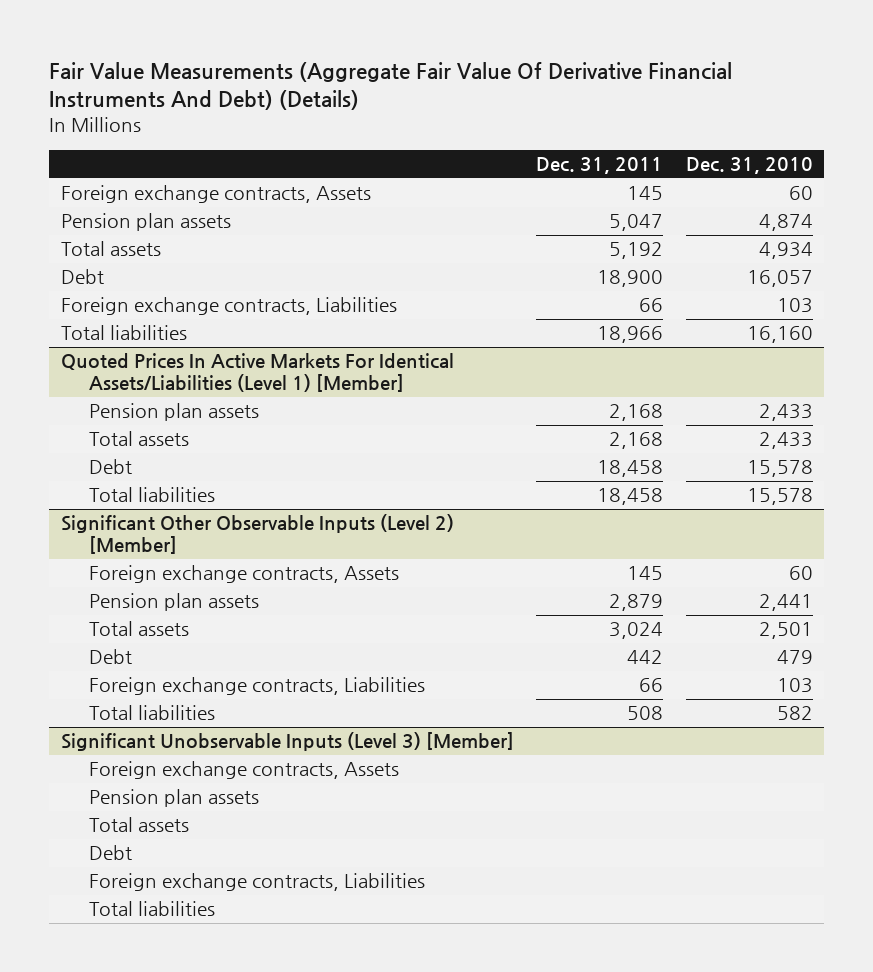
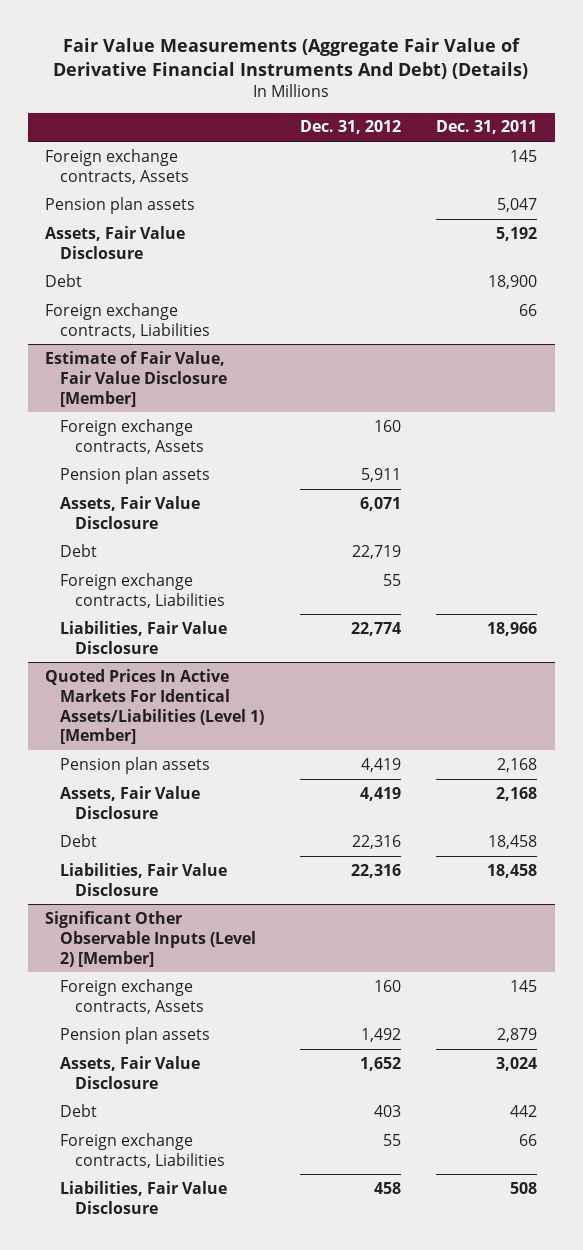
- Fair Value Measurements (Aggregate Fair Value Of Derivative Financial Instruments And Debt) (Details)
+ Fair Value Measurements (Aggregate Fair Value of Derivative Financial Instruments And Debt) (Details)
- | Dec. 31, 2011 | Dec. 31, 2010
+ | Dec. 31, 2012 | Dec. 31, 2011
- Total assets | 5,192 | 4,934
+ Assets, Fair Value Disclosure | | 5,192
- Total liabilities | 18,966 | 16,160
+ Estimate of Fair Value, Fair Value Disclosure [Member]
+ Foreign exchange contracts, Assets | 160 |
+ Pension plan assets | 5,911 |
+ Assets, Fair Value Disclosure | 6,071 |
+ Debt | 22,719 |
+ Foreign exchange contracts, Liabilities | 55 |
+ Liabilities, Fair Value Disclosure | 22,774 | 18,966
@ Quoted Prices In Active Markets For Identical Assets/Liabilities (Level 1) [Member]
- Total assets | 2,168 | 2,433
+ Assets, Fair Value Disclosure | 4,419 | 2,168
- Total liabilities | 18,458 | 15,578
+ Liabilities, Fair Value Disclosure | 22,316 | 18,458
@ Significant Other Observable Inputs (Level 2) [Member]
- Total assets | 3,024 | 2,501
+ Assets, Fair Value Disclosure | 1,652 | 3,024
- Total liabilities | 508 | 582
- Significant Unobservable Inputs (Level 3) [Member]
- Foreign exchange contracts, Assets
- Pension plan assets
- Total assets
- Debt
- Foreign exchange contracts, Liabilities
- Total liabilities
@ Significant Other Observable Inputs (Level 2) [Member]
+ Liabilities, Fair Value Disclosure | 458 | 508

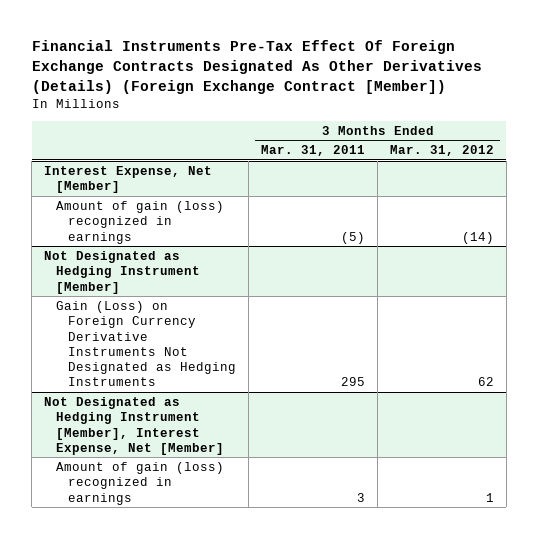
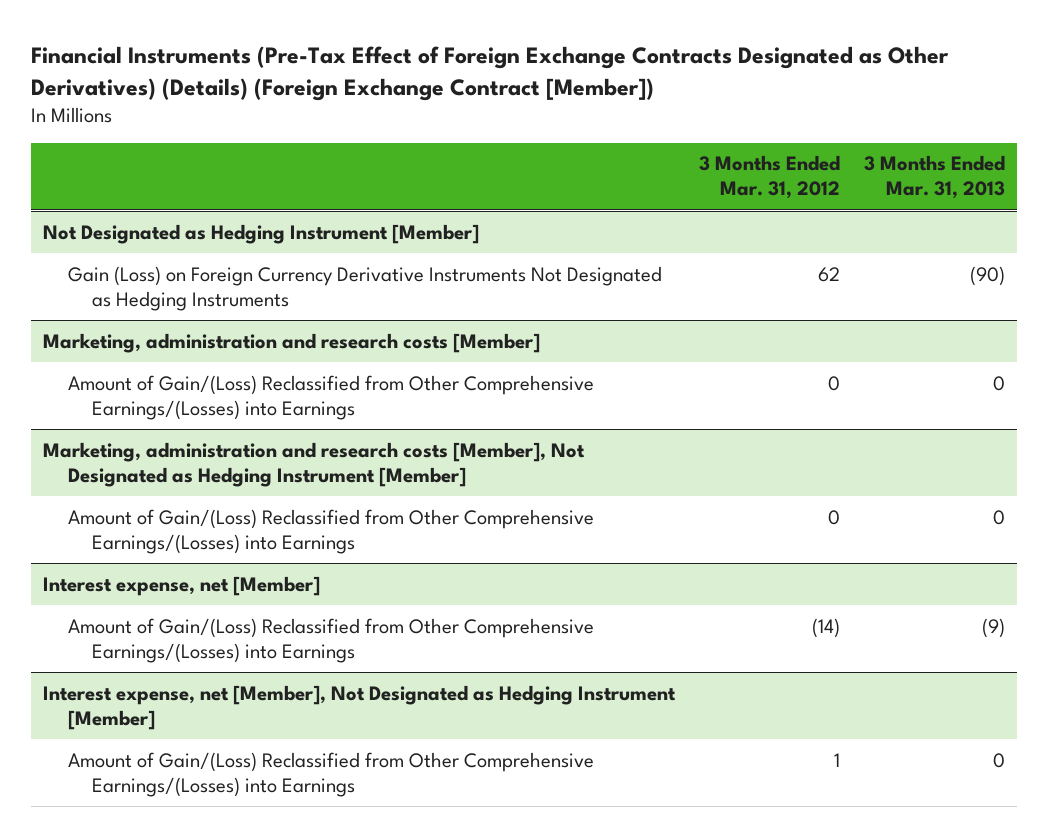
- Financial Instruments Pre-Tax Effect Of Foreign Exchange Contracts Designated As Other Derivatives (Details) (Foreign Exchange Contract [Member])
+ Financial Instruments (Pre-Tax Effect of Foreign Exchange Contracts Designated as Other Derivatives) (Details) (Foreign Exchange Contract [Member])
- | 3 Months Ended Mar. 31, 2011 | 3 Months Ended Mar. 31, 2012
+ | 3 Months Ended Mar. 31, 2012 | 3 Months Ended Mar. 31, 2013
- Interest Expense, Net [Member]
- Amount of gain (loss) recognized in earnings | (5) | (14)
- Not Designated as Hedging Instrument [Member], Interest Expense, Net [Member]
- Amount of gain (loss) recognized in earnings | 3 | 1
+ Marketing, administration and research costs [Member]
+ Amount of Gain/(Loss) Reclassified from Other Comprehensive Earnings/(Losses) into Earnings | 0 | 0
+ Marketing, administration and research costs [Member], Not Designated as Hedging Instrument [Member]
+ Amount of Gain/(Loss) Reclassified from Other Comprehensive Earnings/(Losses) into Earnings | 0 | 0
+ Interest expense, net [Member]
+ Amount of Gain/(Loss) Reclassified from Other Comprehensive Earnings/(Losses) into Earnings | (14) | (9)
+ Interest expense, net [Member], Not Designated as Hedging Instrument [Member]
+ Amount of Gain/(Loss) Reclassified from Other Comprehensive Earnings/(Losses) into Earnings | 1 | 0

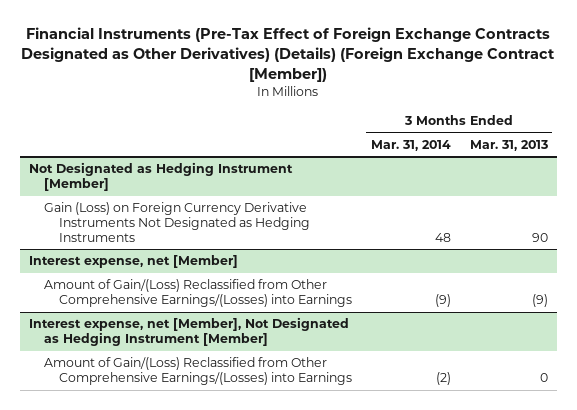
- | 3 Months Ended Mar. 31, 2012 | 3 Months Ended Mar. 31, 2013
+ | 3 Months Ended Mar. 31, 2014 | 3 Months Ended Mar. 31, 2013
@ Not Designated as Hedging Instrument [Member]
- Gain (Loss) on Foreign Currency Derivative Instruments Not Designated as Hedging Instruments | 62 | (90)
- Marketing, administration and research costs [Member]
- Amount of Gain/(Loss) Reclassified from Other Comprehensive Earnings/(Losses) into Earnings | 0 | 0
- Marketing, administration and research costs [Member], Not Designated as Hedging Instrument [Member]
- Amount of Gain/(Loss) Reclassified from Other Comprehensive Earnings/(Losses) into Earnings | 0 | 0
@ Not Designated as Hedging Instrument [Member]
+ Gain (Loss) on Foreign Currency Derivative Instruments Not Designated as Hedging Instruments | 48 | 90

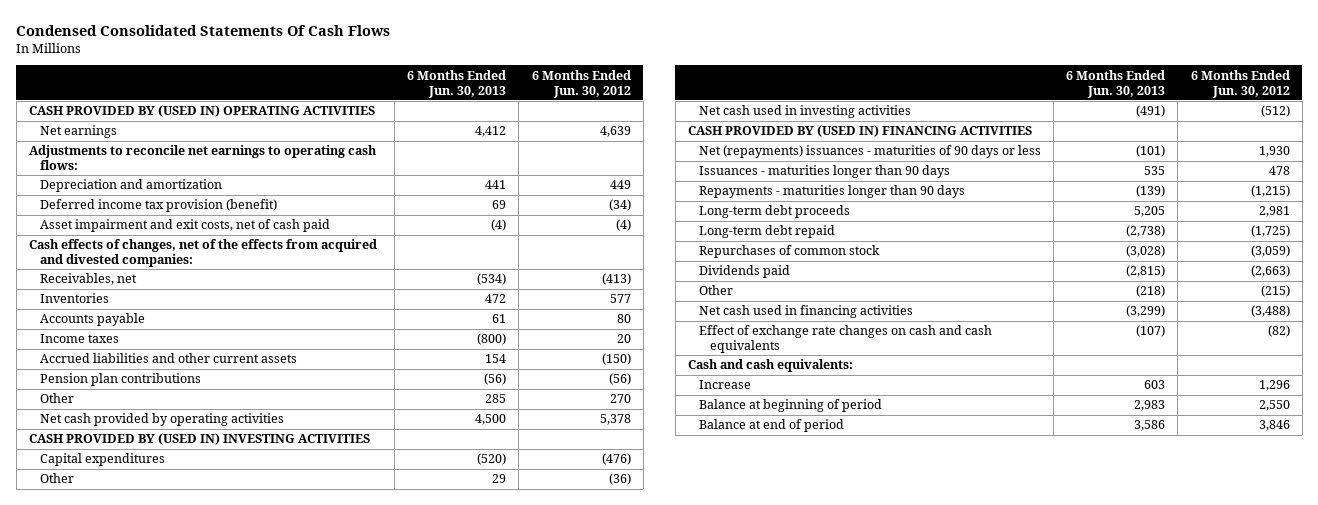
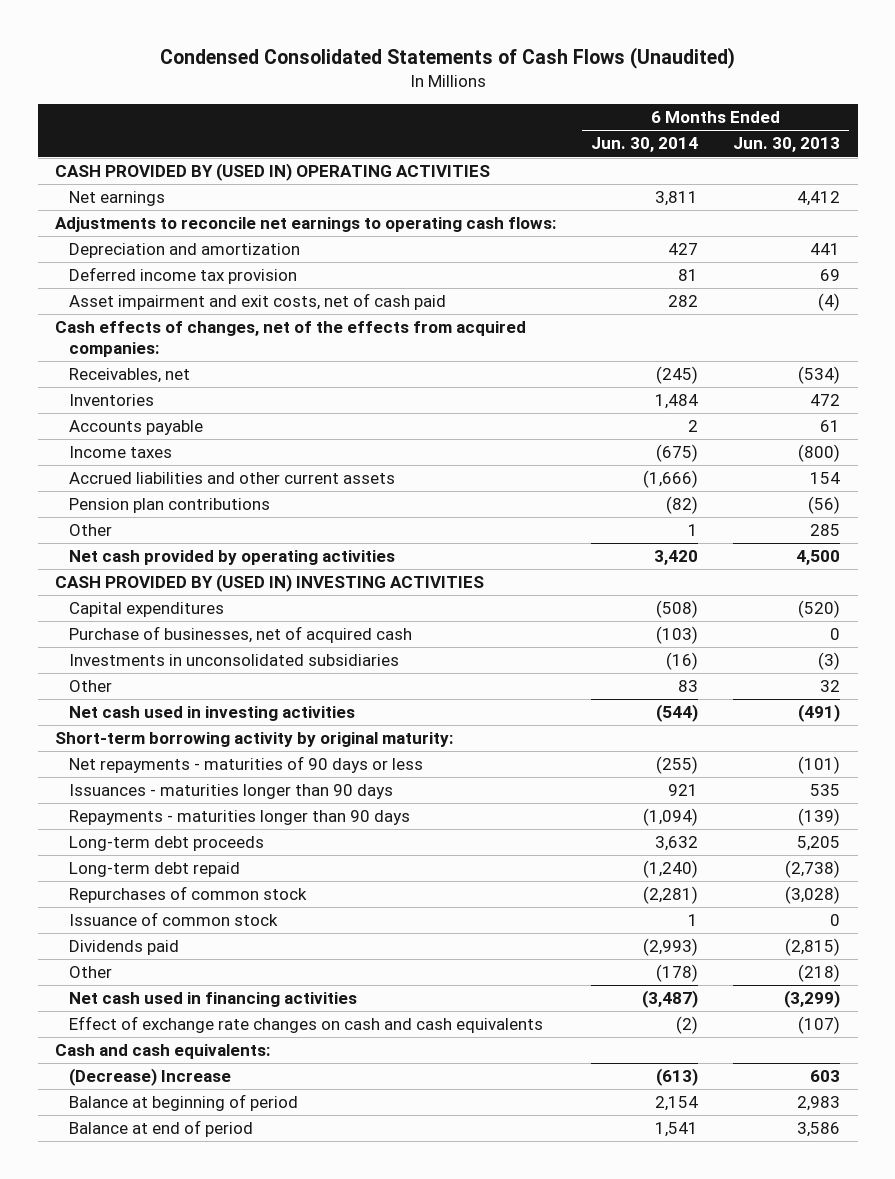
- Condensed Consolidated Statements Of Cash Flows
+ Condensed Consolidated Statements of Cash Flows (Unaudited)
- | 6 Months Ended Jun. 30, 2013 | 6 Months Ended Jun. 30, 2012
+ | 6 Months Ended Jun. 30, 2014 | 6 Months Ended Jun. 30, 2013
- Deferred income tax provision (benefit) | 69 | (34)
+ Deferred income tax provision | 81 | 69
- Cash effects of changes, net of the effects from acquired and divested companies:
+ Cash effects of changes, net of the effects from acquired companies:
- Other | 29 | (36)
+ Purchase of businesses, net of acquired cash | (103) | 0
+ Investments in unconsolidated subsidiaries | (16) | (3)
+ Other | 83 | 32
- CASH PROVIDED BY (USED IN) FINANCING ACTIVITIES
- Net (repayments) issuances - maturities of 90 days or less | (101) | 1,930
+ Short-term borrowing activity by original maturity:
+ Net repayments - maturities of 90 days or less | (255) | (101)
+ Issuance of common stock | 1 | 0
- Increase | 603 | 1,296
+ (Decrease) Increase | (613) | 603

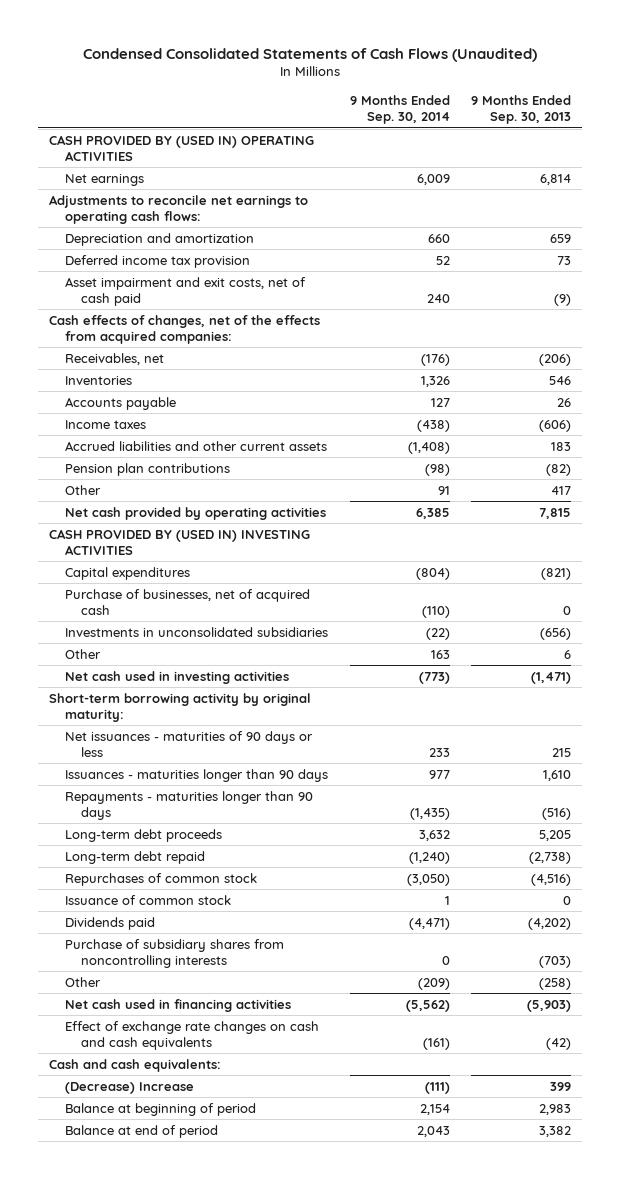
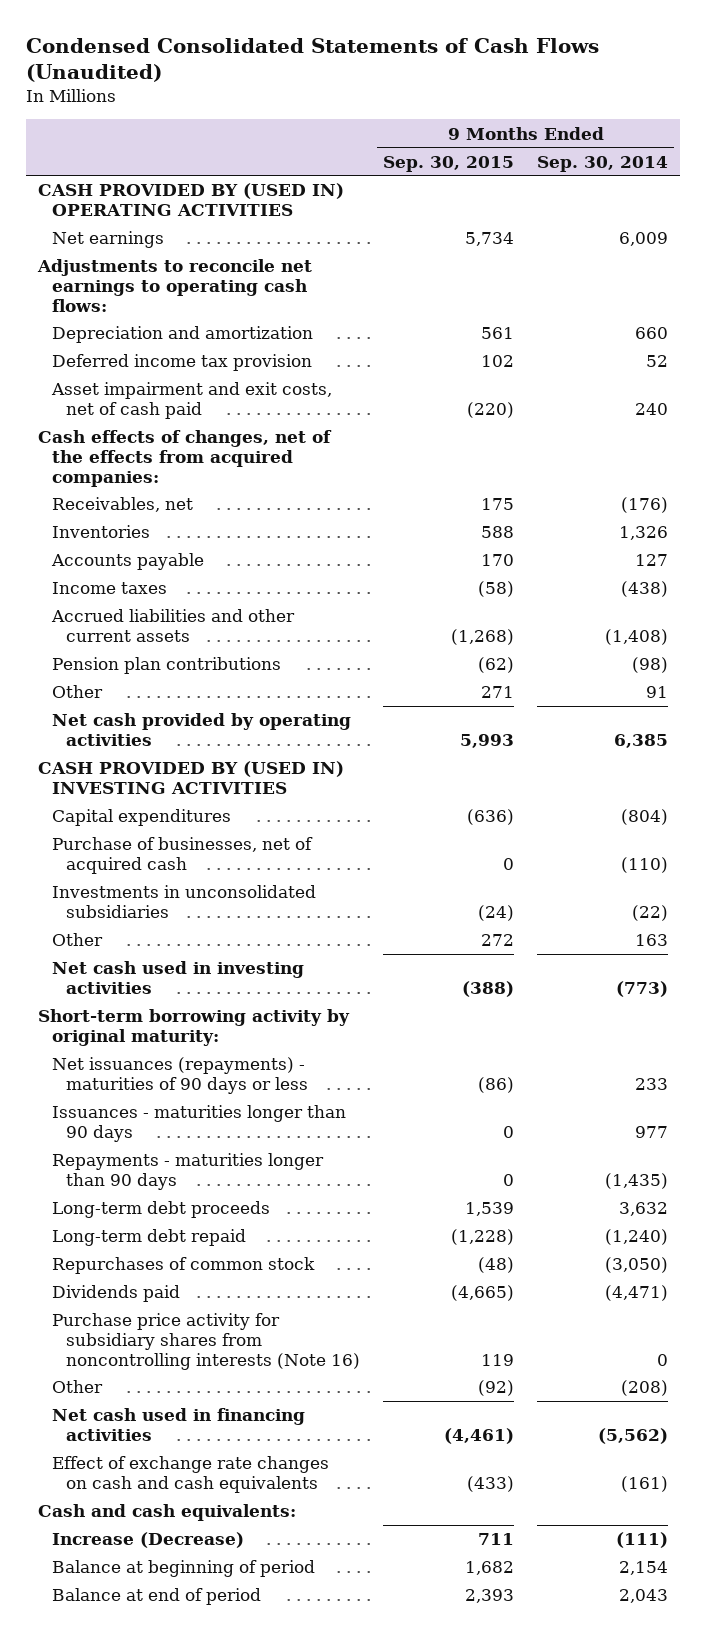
- | 9 Months Ended Sep. 30, 2014 | 9 Months Ended Sep. 30, 2013
+ | 9 Months Ended Sep. 30, 2015 | 9 Months Ended Sep. 30, 2014
- Net issuances - maturities of 90 days or less | 233 | 215
+ Net issuances (repayments) - maturities of 90 days or less | (86) | 233
- Issuance of common stock | 1 | 0
- Purchase of subsidiary shares from noncontrolling interests | 0 | (703)
- Other | (209) | (258)
+ Purchase price activity for subsidiary shares from noncontrolling interests (Note 16) | 119 | 0
+ Other | (92) | (208)
- (Decrease) Increase | (111) | 399
+ Increase (Decrease) | 711 | (111)

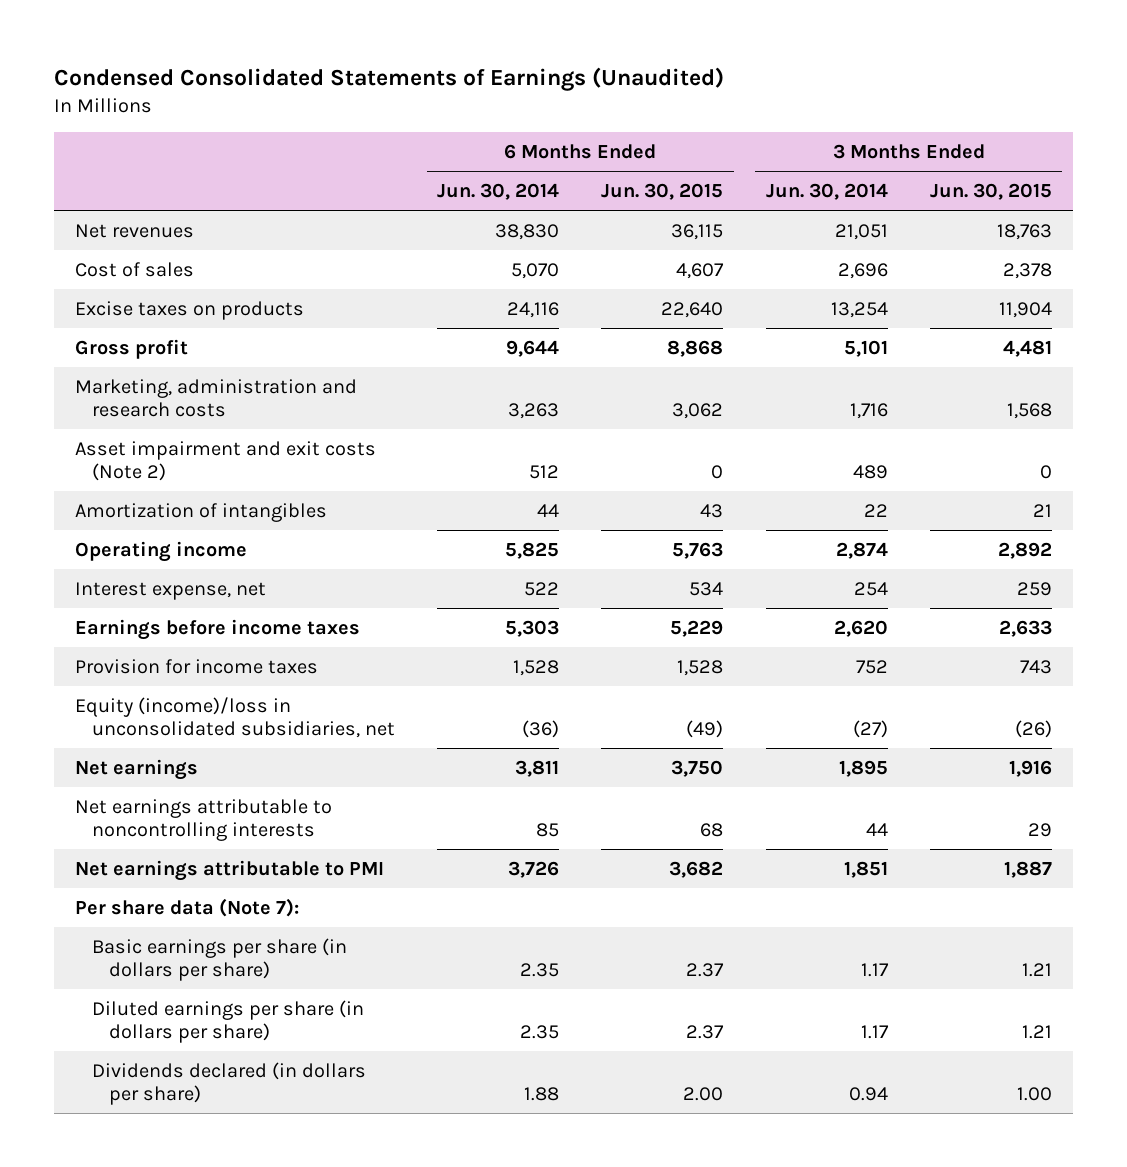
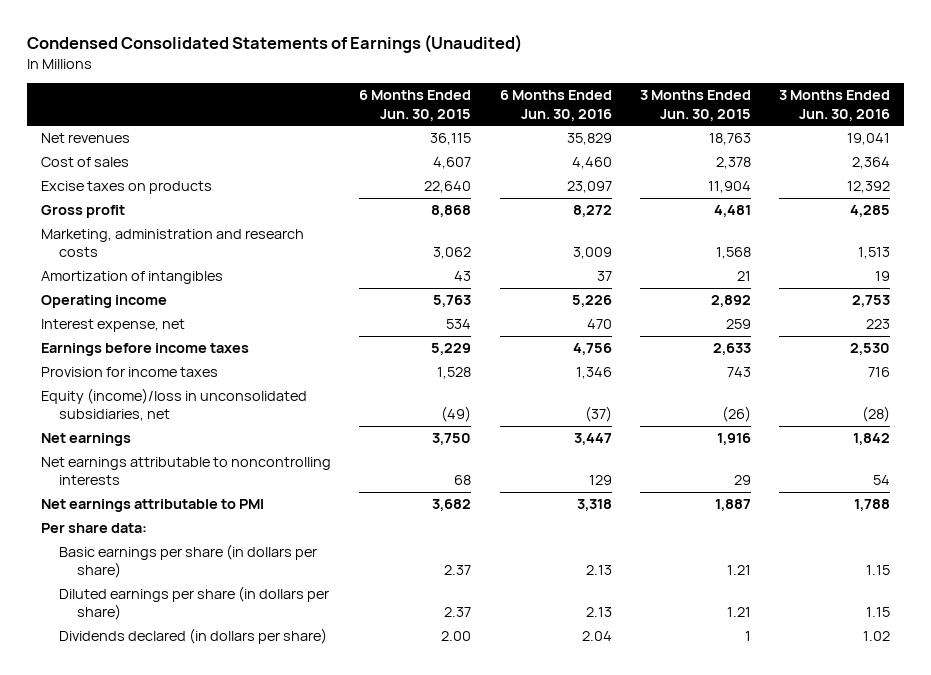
- | 6 Months Ended Jun. 30, 2014 | 6 Months Ended Jun. 30, 2015 | 3 Months Ended Jun. 30, 2014 | 3 Months Ended Jun. 30, 2015
+ | 6 Months Ended Jun. 30, 2015 | 6 Months Ended Jun. 30, 2016 | 3 Months Ended Jun. 30, 2015 | 3 Months Ended Jun. 30, 2016
- Asset impairment and exit costs (Note 2) | 512 | 0 | 489 | 0
- Per share data (Note 7):
+ Per share data:
- Dividends declared (in dollars per share) | 1.88 | 2.00 | 0.94 | 1.00
+ Dividends declared (in dollars per share) | 2.00 | 2.04 | 1 | 1.02

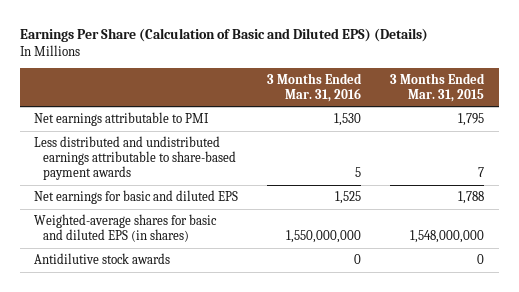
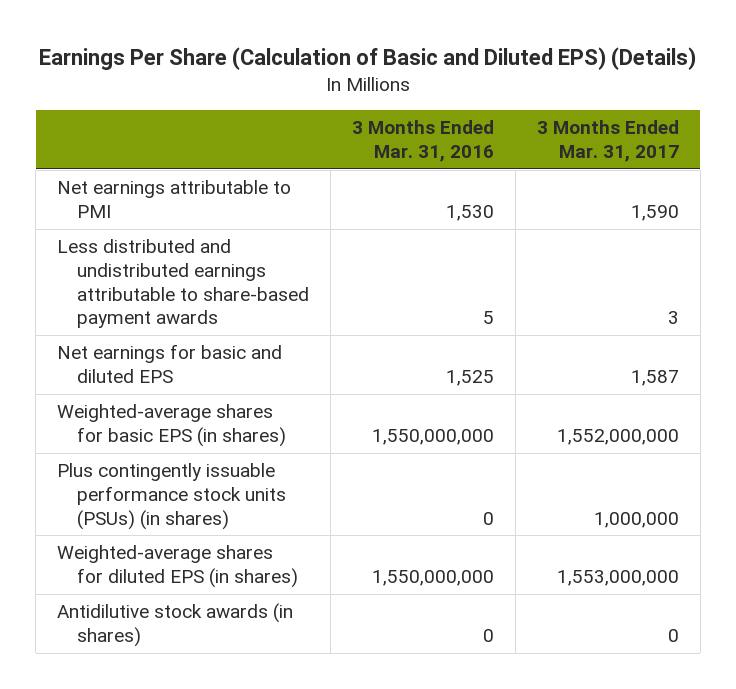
- | 3 Months Ended Mar. 31, 2016 | 3 Months Ended Mar. 31, 2015
+ | 3 Months Ended Mar. 31, 2016 | 3 Months Ended Mar. 31, 2017
- Weighted-average shares for basic and diluted EPS (in shares) | 1,550,000,000 | 1,548,000,000
- Antidilutive stock awards | 0 | 0
+ Weighted-average shares for basic EPS (in shares) | 1,550,000,000 | 1,552,000,000
+ Plus contingently issuable performance stock units (PSUs) (in shares) | 0 | 1,000,000
+ Weighted-average shares for diluted EPS (in shares) | 1,550,000,000 | 1,553,000,000
+ Antidilutive stock awards (in shares) | 0 | 0

